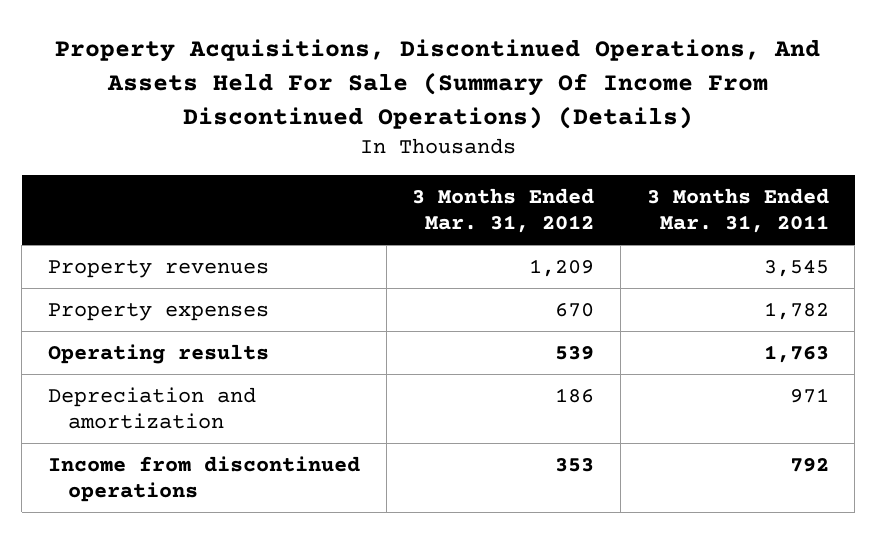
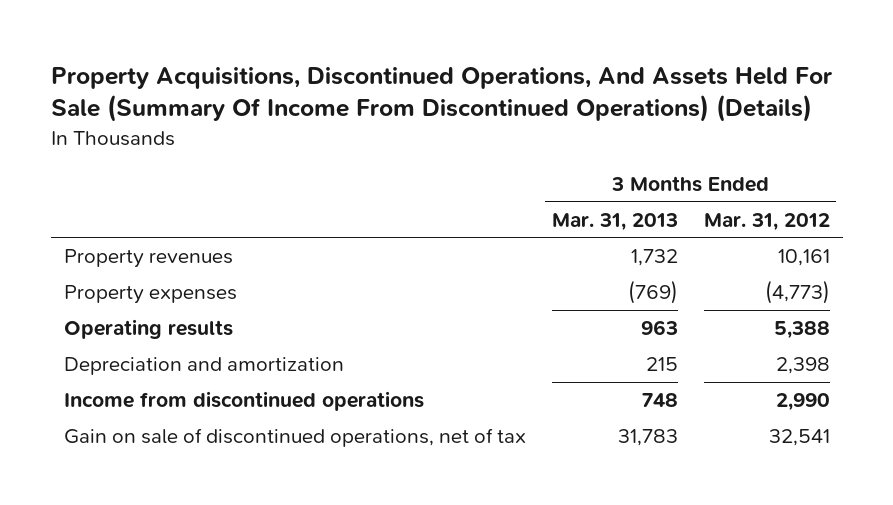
- | 3 Months Ended Mar. 31, 2012 | 3 Months Ended Mar. 31, 2011
+ | 3 Months Ended Mar. 31, 2013 | 3 Months Ended Mar. 31, 2012
- Property revenues | 1,209 | 3,545
- Property expenses | 670 | 1,782
- Operating results | 539 | 1,763
- Depreciation and amortization | 186 | 971
- Income from discontinued operations | 353 | 792
+ Property revenues | 1,732 | 10,161
+ Property expenses | (769) | (4,773)
+ Operating results | 963 | 5,388
+ Depreciation and amortization | 215 | 2,398
+ Income from discontinued operations | 748 | 2,990
+ Gain on sale of discontinued operations, net of tax | 31,783 | 32,541

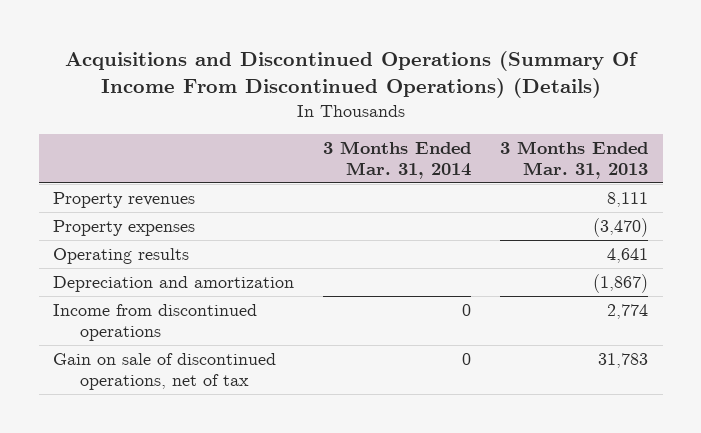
- Property Acquisitions, Discontinued Operations, And Assets Held For Sale (Summary Of Income From Discontinued Operations) (Details)
+ Acquisitions and Discontinued Operations (Summary Of Income From Discontinued Operations) (Details)
- | 3 Months Ended Mar. 31, 2013 | 3 Months Ended Mar. 31, 2012
+ | 3 Months Ended Mar. 31, 2014 | 3 Months Ended Mar. 31, 2013
- Property revenues | 1,732 | 10,161
- Property expenses | (769) | (4,773)
- Operating results | 963 | 5,388
- Depreciation and amortization | 215 | 2,398
- Income from discontinued operations | 748 | 2,990
+ Property revenues | | 8,111
+ Property expenses | | (3,470)
+ Operating results | | 4,641
+ Depreciation and amortization | | (1,867)
+ Income from discontinued operations | 0 | 2,774

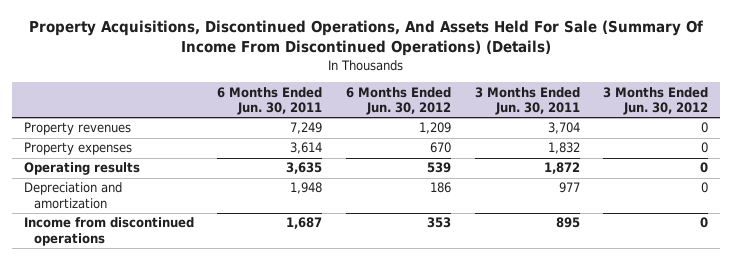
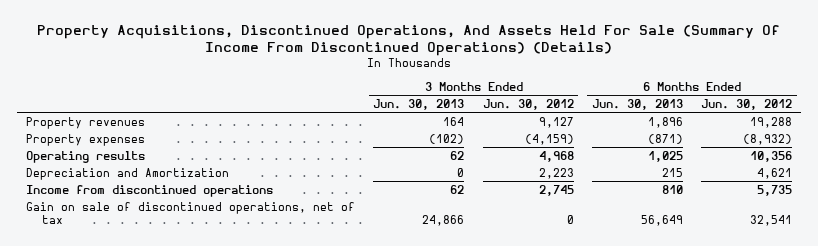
- | 6 Months Ended Jun. 30, 2011 | 6 Months Ended Jun. 30, 2012 | 3 Months Ended Jun. 30, 2011 | 3 Months Ended Jun. 30, 2012
+ | 3 Months Ended Jun. 30, 2013 | 3 Months Ended Jun. 30, 2012 | 6 Months Ended Jun. 30, 2013 | 6 Months Ended Jun. 30, 2012
- Property revenues | 7,249 | 1,209 | 3,704 | 0
- Property expenses | 3,614 | 670 | 1,832 | 0
- Operating results | 3,635 | 539 | 1,872 | 0
- Depreciation and amortization | 1,948 | 186 | 977 | 0
- Income from discontinued operations | 1,687 | 353 | 895 | 0
+ Property revenues | 164 | 9,127 | 1,896 | 19,288
+ Property expenses | (102) | (4,159) | (871) | (8,932)
+ Operating results | 62 | 4,968 | 1,025 | 10,356
+ Depreciation and Amortization | 0 | 2,223 | 215 | 4,621
+ Income from discontinued operations | 62 | 2,745 | 810 | 5,735
+ Gain on sale of discontinued operations, net of tax | 24,866 | 0 | 56,649 | 32,541

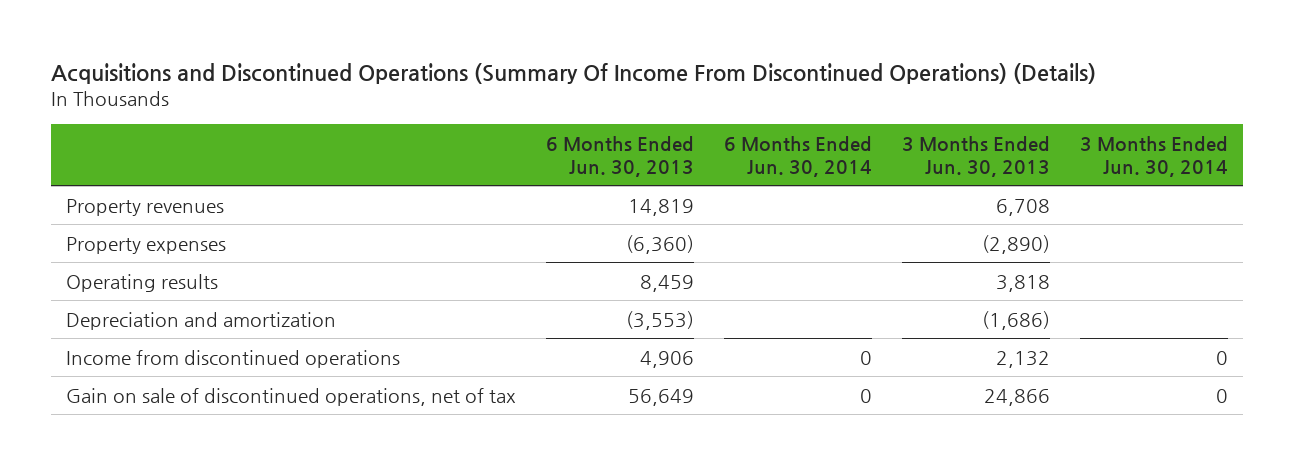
- Property Acquisitions, Discontinued Operations, And Assets Held For Sale (Summary Of Income From Discontinued Operations) (Details)
+ Acquisitions and Discontinued Operations (Summary Of Income From Discontinued Operations) (Details)
- | 3 Months Ended Jun. 30, 2013 | 3 Months Ended Jun. 30, 2012 | 6 Months Ended Jun. 30, 2013 | 6 Months Ended Jun. 30, 2012
+ | 6 Months Ended Jun. 30, 2013 | 6 Months Ended Jun. 30, 2014 | 3 Months Ended Jun. 30, 2013 | 3 Months Ended Jun. 30, 2014
- Property revenues | 164 | 9,127 | 1,896 | 19,288
- Property expenses | (102) | (4,159) | (871) | (8,932)
- Operating results | 62 | 4,968 | 1,025 | 10,356
- Depreciation and Amortization | 0 | 2,223 | 215 | 4,621
- Income from discontinued operations | 62 | 2,745 | 810 | 5,735
+ Property revenues | 14,819 | | 6,708 |
+ Property expenses | (6,360) | | (2,890) |
+ Operating results | 8,459 | | 3,818 |
+ Depreciation and amortization | (3,553) | | (1,686) |
+ Income from discontinued operations | 4,906 | 0 | 2,132 | 0

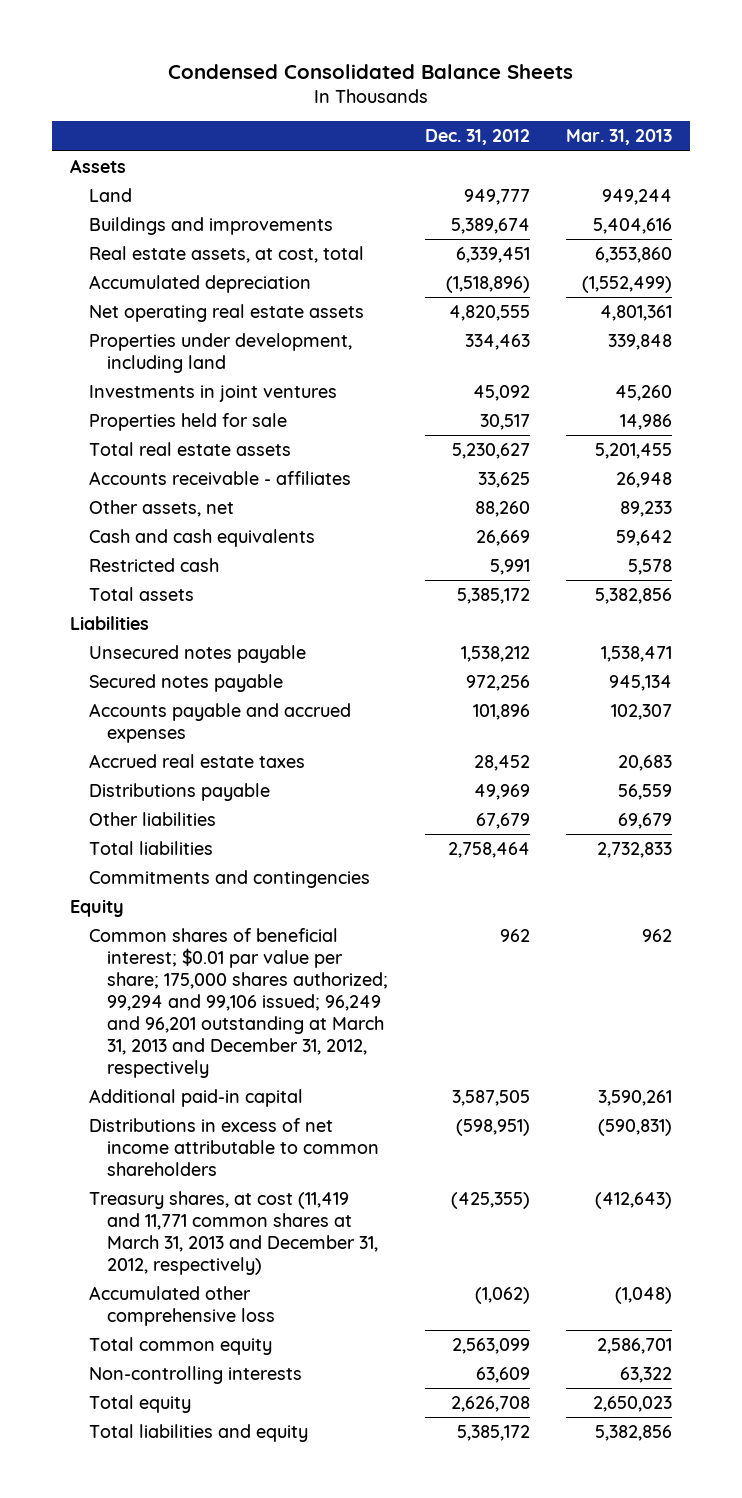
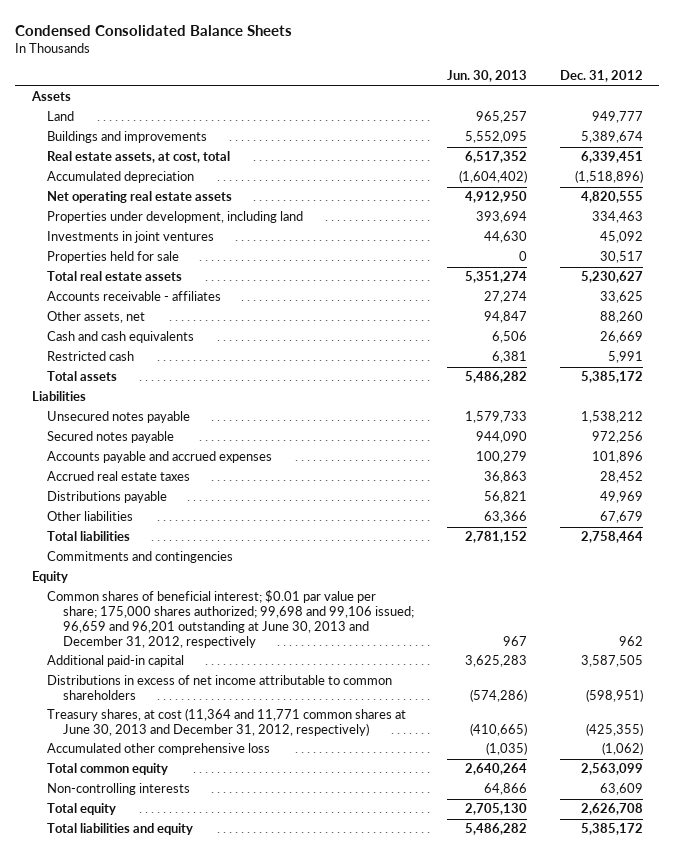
- | Dec. 31, 2012 | Mar. 31, 2013
+ | Jun. 30, 2013 | Dec. 31, 2012
- Common shares of beneficial interest; $0.01 par value per share; 175,000 shares authorized; 99,294 and 99,106 issued; 96,249 and 96,201 outstanding at March 31, 2013 and December 31, 2012, respectively | 962 | 962
+ Common shares of beneficial interest; $0.01 par value per share; 175,000 shares authorized; 99,698 and 99,106 issued; 96,659 and 96,201 outstanding at June 30, 2013 and December 31, 2012, respectively | 967 | 962
- Treasury shares, at cost (11,419 and 11,771 common shares at March 31, 2013 and December 31, 2012, respectively) | (425,355) | (412,643)
+ Treasury shares, at cost (11,364 and 11,771 common shares at June 30, 2013 and December 31, 2012, respectively) | (410,665) | (425,355)

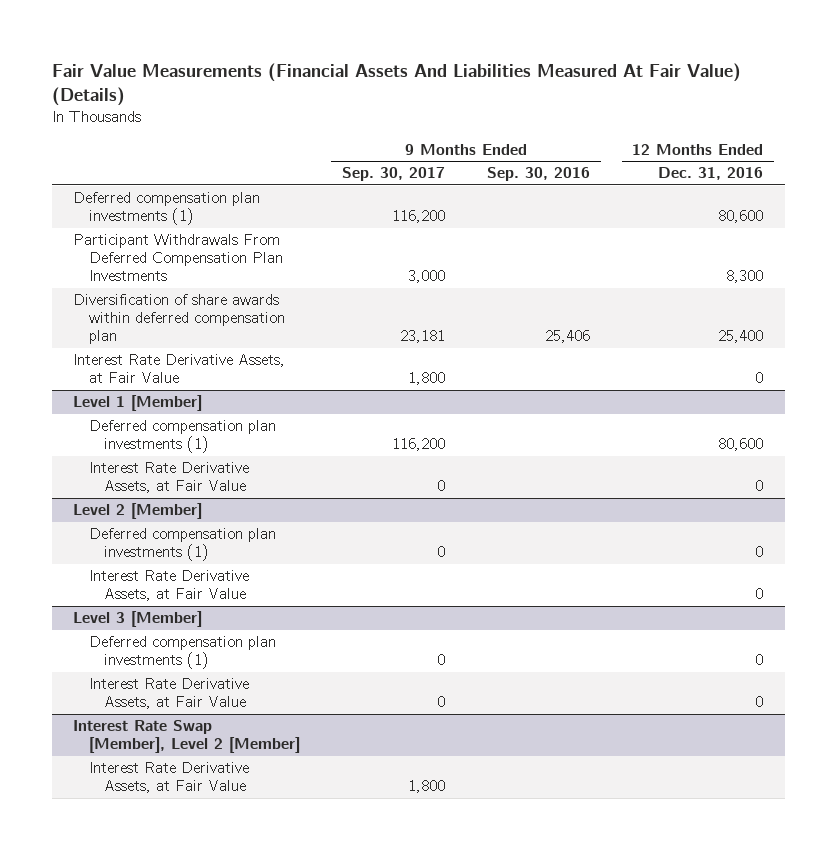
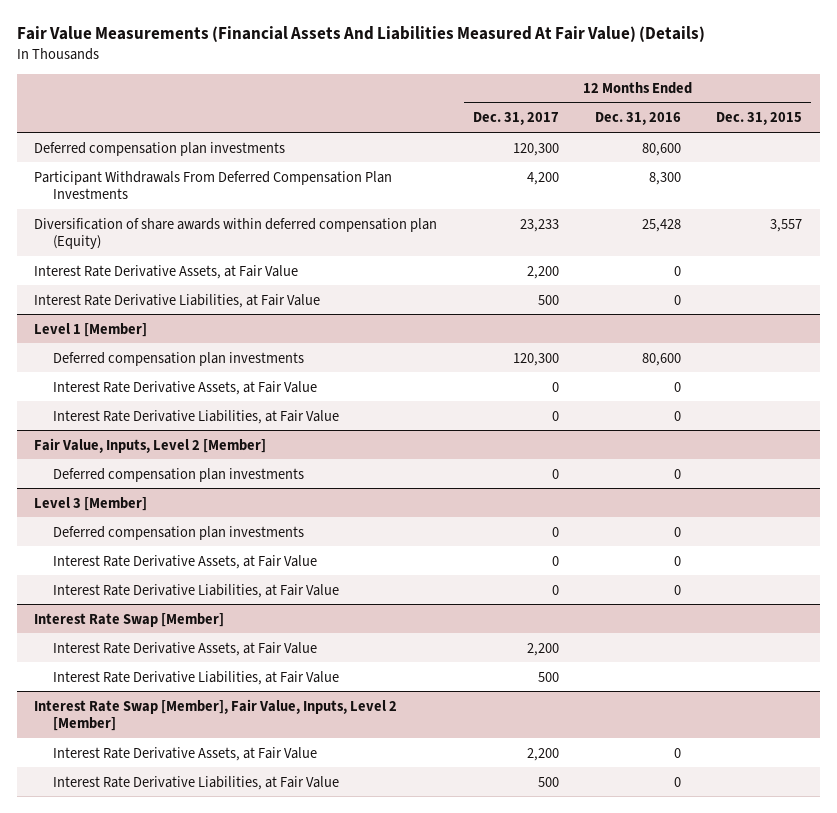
- | 9 Months Ended Sep. 30, 2017 | 9 Months Ended Sep. 30, 2016 | 12 Months Ended Dec. 31, 2016
+ | 12 Months Ended Dec. 31, 2017 | 12 Months Ended Dec. 31, 2016 | 12 Months Ended Dec. 31, 2015
- Deferred compensation plan investments (1) | 116,200 | | 80,600
+ Deferred compensation plan investments | 120,300 | 80,600 |
- Diversification of share awards within deferred compensation plan | 23,181 | 25,406 | 25,400
+ Diversification of share awards within deferred compensation plan (Equity) | 23,233 | 25,428 | 3,557
+ Interest Rate Derivative Liabilities, at Fair Value | 500 | 0 |
@ Level 1 [Member]
- Deferred compensation plan investments (1) | 116,200 | | 80,600
- Interest Rate Derivative Assets, at Fair Value | 0 | | 0
- Level 2 [Member]
- Deferred compensation plan investments (1) | 0 | | 0
@ Level 1 [Member]
+ Deferred compensation plan investments | 120,300 | 80,600 |
+ Interest Rate Derivative Liabilities, at Fair Value | 0 | 0 |
+ Fair Value, Inputs, Level 2 [Member]
+ Deferred compensation plan investments | 0 | 0 |
@ Level 3 [Member]
- Deferred compensation plan investments (1) | 0 | | 0
+ Deferred compensation plan investments | 0 | 0 |
- Interest Rate Swap [Member], Level 2 [Member]
@ Level 3 [Member]
+ Interest Rate Derivative Liabilities, at Fair Value | 0 | 0 |
+ Interest Rate Swap [Member]
+ Interest Rate Derivative Liabilities, at Fair Value | 500 | |
+ Interest Rate Swap [Member], Fair Value, Inputs, Level 2 [Member]
+ Interest Rate Derivative Assets, at Fair Value | 2,200 | 0 |
+ Interest Rate Derivative Liabilities, at Fair Value | 500 | 0 |

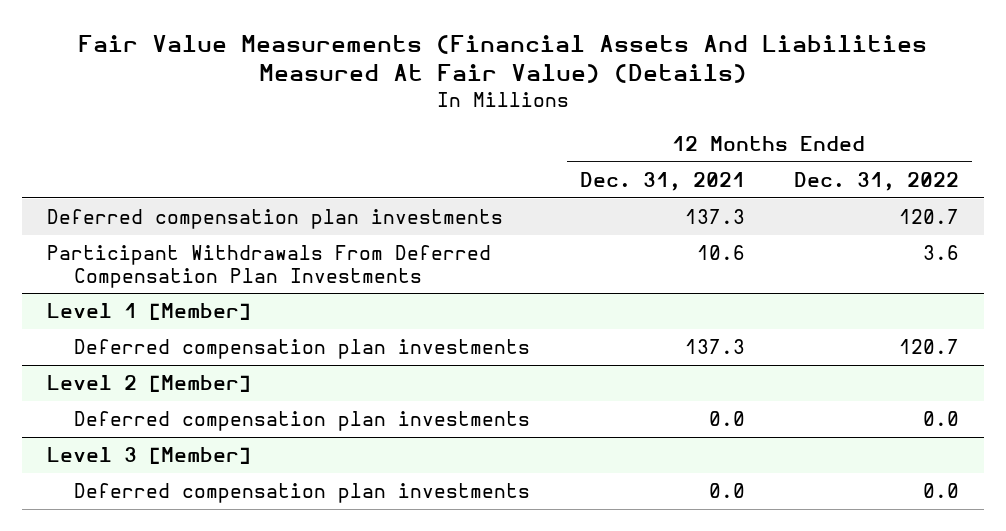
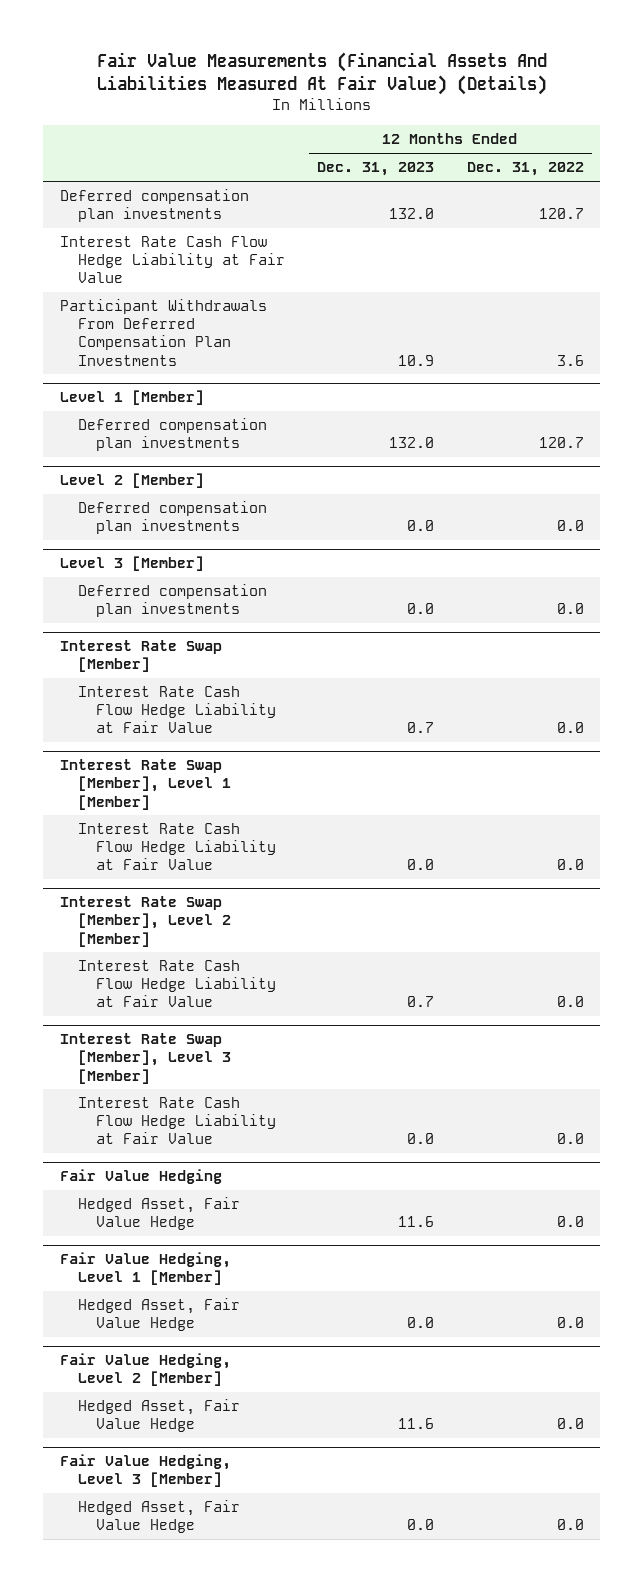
- | 12 Months Ended Dec. 31, 2021 | 12 Months Ended Dec. 31, 2022
+ | 12 Months Ended Dec. 31, 2023 | 12 Months Ended Dec. 31, 2022
+ Interest Rate Cash Flow Hedge Liability at Fair Value
+ Interest Rate Swap [Member]
+ Interest Rate Cash Flow Hedge Liability at Fair Value | 0.7 | 0.0
+ Interest Rate Swap [Member], Level 1 [Member]
+ Interest Rate Cash Flow Hedge Liability at Fair Value | 0.0 | 0.0
+ Interest Rate Swap [Member], Level 2 [Member]
+ Interest Rate Cash Flow Hedge Liability at Fair Value | 0.7 | 0.0
+ Interest Rate Swap [Member], Level 3 [Member]
+ Interest Rate Cash Flow Hedge Liability at Fair Value | 0.0 | 0.0
+ Fair Value Hedging
+ Hedged Asset, Fair Value Hedge | 11.6 | 0.0
+ Fair Value Hedging, Level 1 [Member]
+ Hedged Asset, Fair Value Hedge | 0.0 | 0.0
+ Fair Value Hedging, Level 2 [Member]
+ Hedged Asset, Fair Value Hedge | 11.6 | 0.0
+ Fair Value Hedging, Level 3 [Member]
+ Hedged Asset, Fair Value Hedge | 0.0 | 0.0

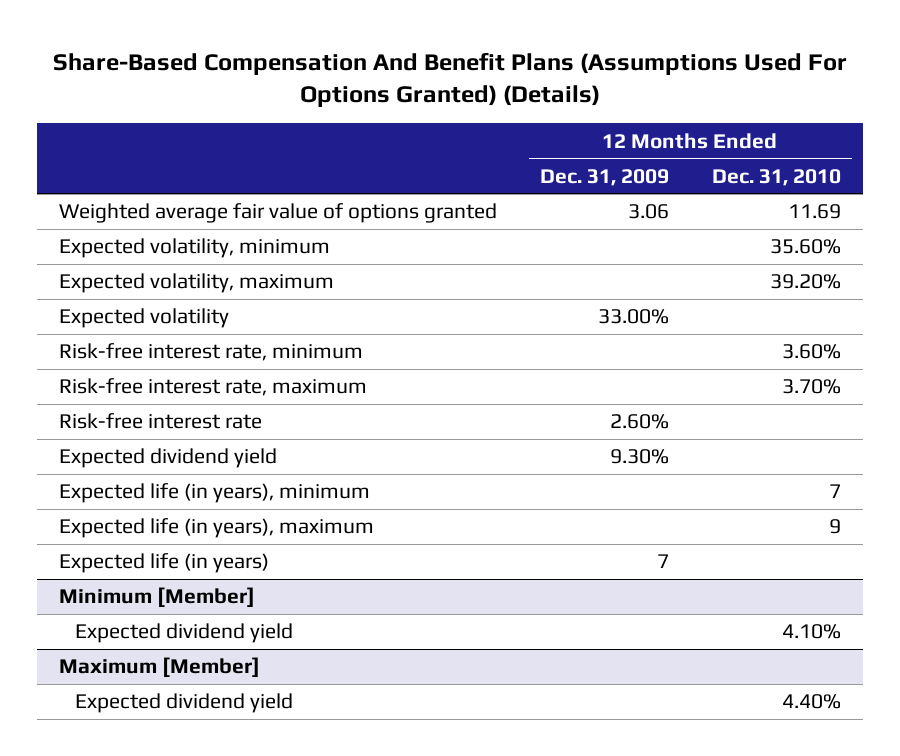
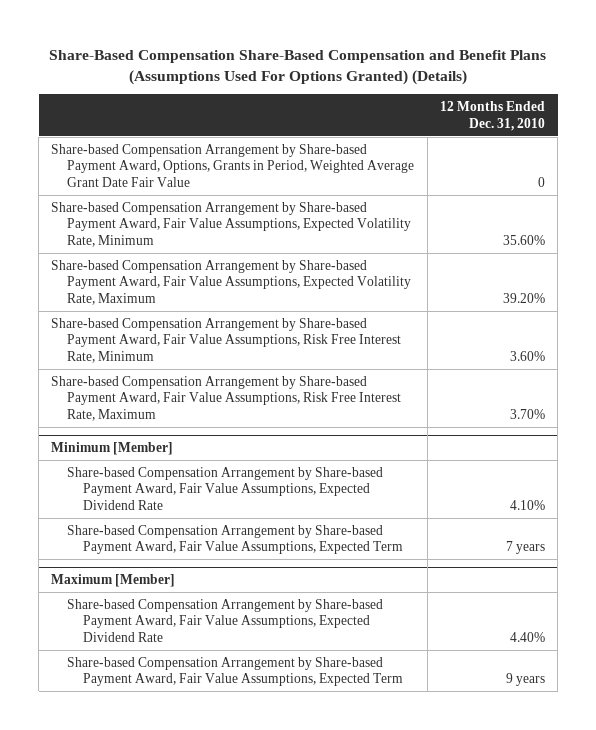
- Share-Based Compensation And Benefit Plans (Assumptions Used For Options Granted) (Details)
+ Share-Based Compensation Share-Based Compensation and Benefit Plans (Assumptions Used For Options Granted) (Details)
- | 12 Months Ended Dec. 31, 2009 | 12 Months Ended Dec. 31, 2010
+ | 12 Months Ended Dec. 31, 2010
- Weighted average fair value of options granted | 3.06 | 11.69
- Expected volatility, minimum | | 35.60%
- Expected volatility, maximum | | 39.20%
- Expected volatility | 33.00% |
- Risk-free interest rate, minimum | | 3.60%
- Risk-free interest rate, maximum | | 3.70%
- Risk-free interest rate | 2.60% |
- Expected dividend yield | 9.30% |
- Expected life (in years), minimum | | 7
- Expected life (in years), maximum | | 9
- Expected life (in years) | 7 |
+ Share-based Compensation Arrangement by Share-based Payment Award, Options, Grants in Period, Weighted Average Grant Date Fair Value | 0
+ Share-based Compensation Arrangement by Share-based Payment Award, Fair Value Assumptions, Expected Volatility Rate, Minimum | 35.60%
+ Share-based Compensation Arrangement by Share-based Payment Award, Fair Value Assumptions, Expected Volatility Rate, Maximum | 39.20%
+ Share-based Compensation Arrangement by Share-based Payment Award, Fair Value Assumptions, Risk Free Interest Rate, Minimum | 3.60%
+ Share-based Compensation Arrangement by Share-based Payment Award, Fair Value Assumptions, Risk Free Interest Rate, Maximum | 3.70%
@ Minimum [Member]
- Expected dividend yield | | 4.10%
+ Share-based Compensation Arrangement by Share-based Payment Award, Fair Value Assumptions, Expected Dividend Rate | 4.10%
+ Share-based Compensation Arrangement by Share-based Payment Award, Fair Value Assumptions, Expected Term | 7 years
@ Maximum [Member]
- Expected dividend yield | | 4.40%
+ Share-based Compensation Arrangement by Share-based Payment Award, Fair Value Assumptions, Expected Dividend Rate | 4.40%
+ Share-based Compensation Arrangement by Share-based Payment Award, Fair Value Assumptions, Expected Term | 9 years

